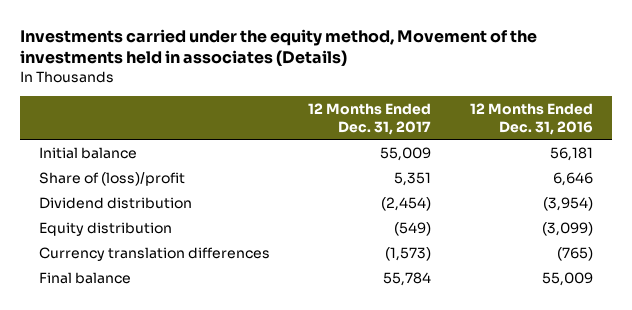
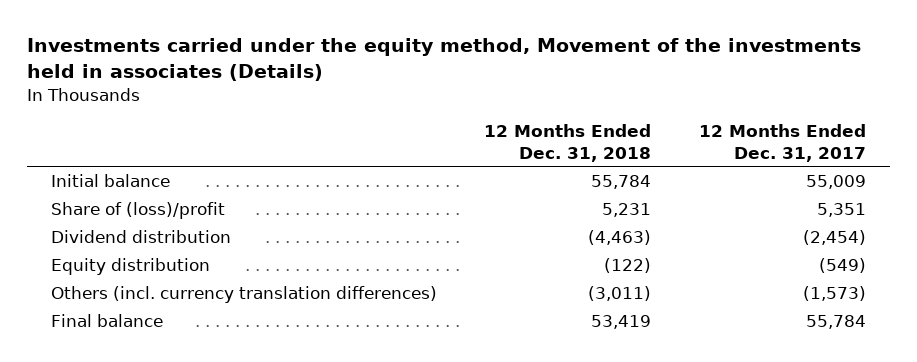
- | 12 Months Ended Dec. 31, 2017 | 12 Months Ended Dec. 31, 2016
+ | 12 Months Ended Dec. 31, 2018 | 12 Months Ended Dec. 31, 2017
- Currency translation differences | (1,573) | (765)
+ Others (incl. currency translation differences) | (3,011) | (1,573)

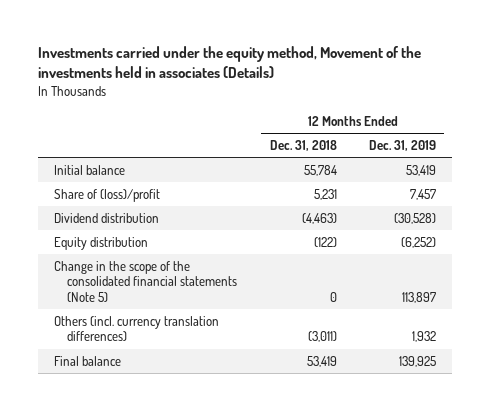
- | 12 Months Ended Dec. 31, 2018 | 12 Months Ended Dec. 31, 2017
+ | 12 Months Ended Dec. 31, 2018 | 12 Months Ended Dec. 31, 2019
+ Change in the scope of the consolidated financial statements (Note 5) | 0 | 113,897

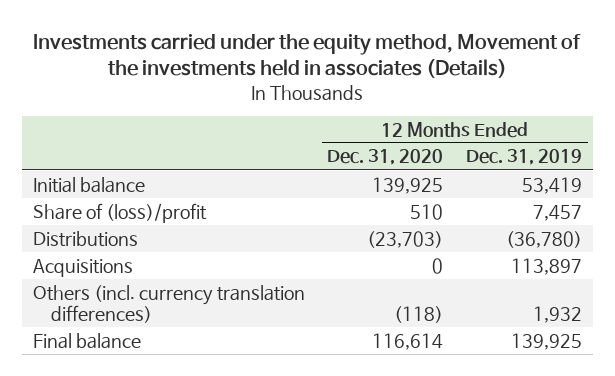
- | 12 Months Ended Dec. 31, 2018 | 12 Months Ended Dec. 31, 2019
+ | 12 Months Ended Dec. 31, 2020 | 12 Months Ended Dec. 31, 2019
- Dividend distribution | (4,463) | (30,528)
- Equity distribution | (122) | (6,252)
- Change in the scope of the consolidated financial statements (Note 5) | 0 | 113,897
+ Distributions | (23,703) | (36,780)
+ Acquisitions | 0 | 113,897

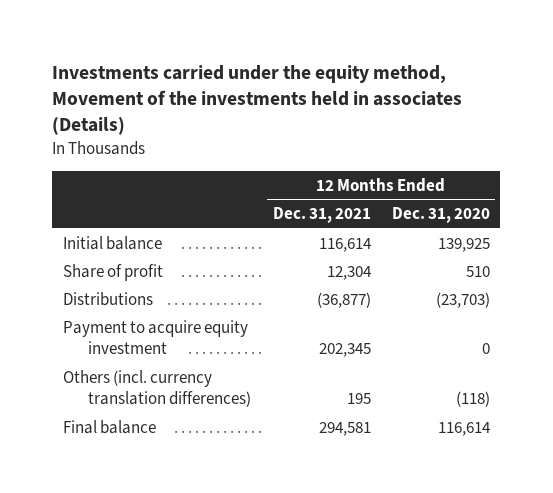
- | 12 Months Ended Dec. 31, 2020 | 12 Months Ended Dec. 31, 2019
+ | 12 Months Ended Dec. 31, 2021 | 12 Months Ended Dec. 31, 2020
- Share of (loss)/profit | 510 | 7,457
+ Share of profit | 12,304 | 510
- Acquisitions | 0 | 113,897
+ Payment to acquire equity investment | 202,345 | 0

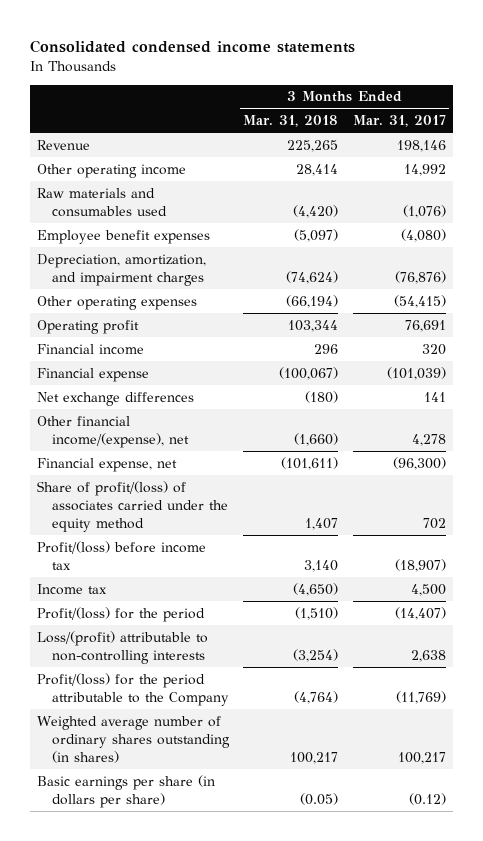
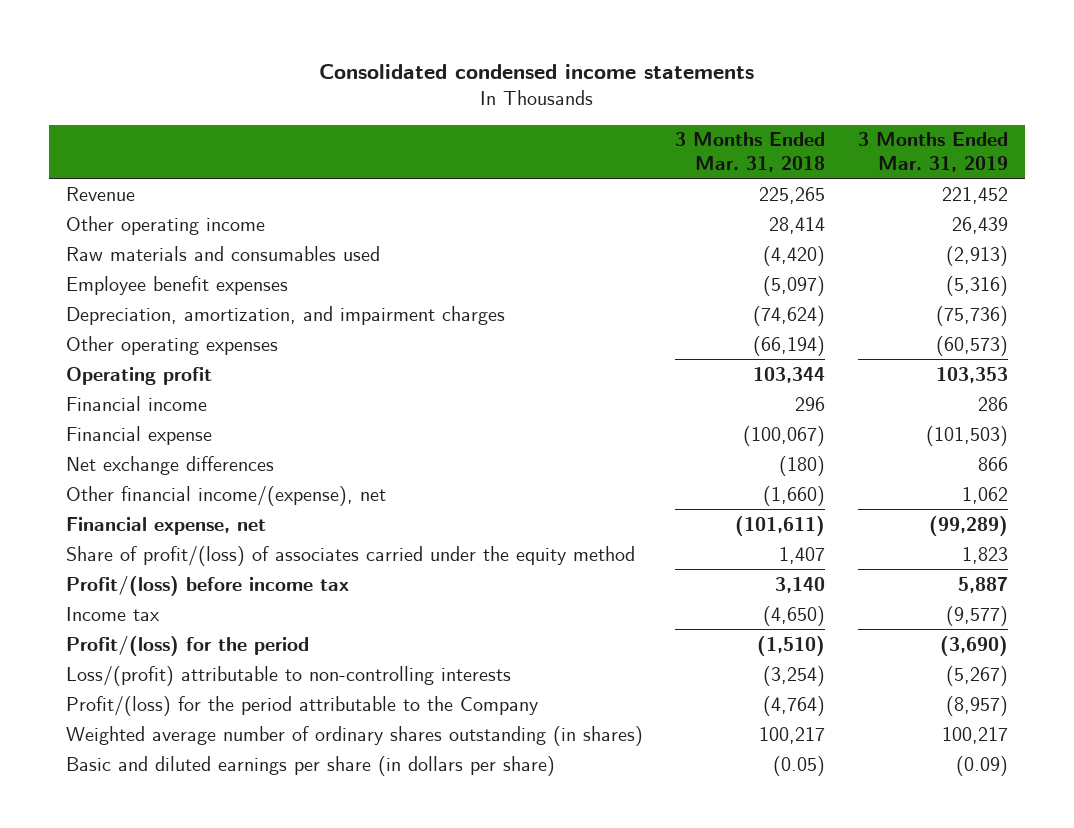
- | 3 Months Ended Mar. 31, 2018 | 3 Months Ended Mar. 31, 2017
+ | 3 Months Ended Mar. 31, 2018 | 3 Months Ended Mar. 31, 2019
- Basic earnings per share (in dollars per share) | (0.05) | (0.12)
+ Basic and diluted earnings per share (in dollars per share) | (0.05) | (0.09)

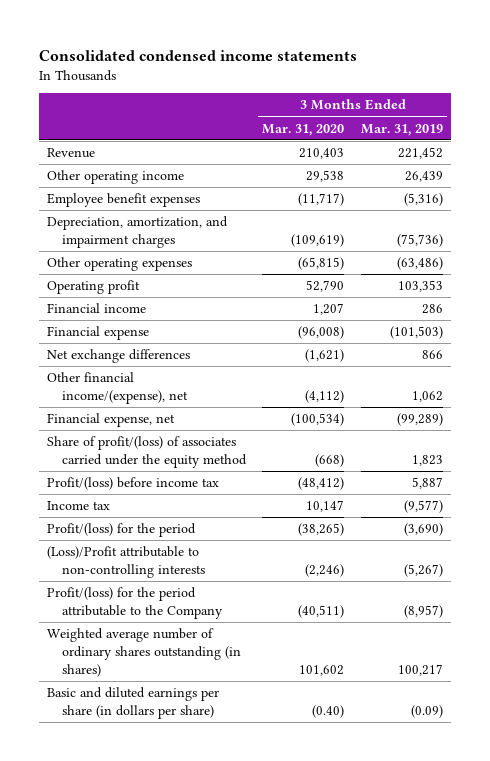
- | 3 Months Ended Mar. 31, 2018 | 3 Months Ended Mar. 31, 2019
+ | 3 Months Ended Mar. 31, 2020 | 3 Months Ended Mar. 31, 2019
- Raw materials and consumables used | (4,420) | (2,913)
- Other operating expenses | (66,194) | (60,573)
+ Other operating expenses | (65,815) | (63,486)
- Loss/(profit) attributable to non-controlling interests | (3,254) | (5,267)
+ (Loss)/Profit attributable to non-controlling interests | (2,246) | (5,267)

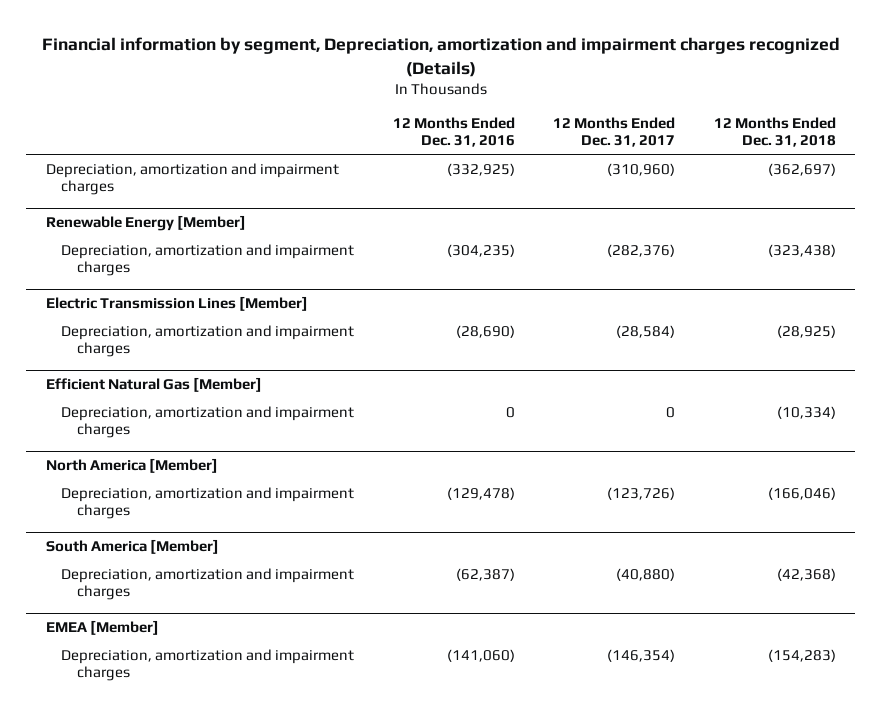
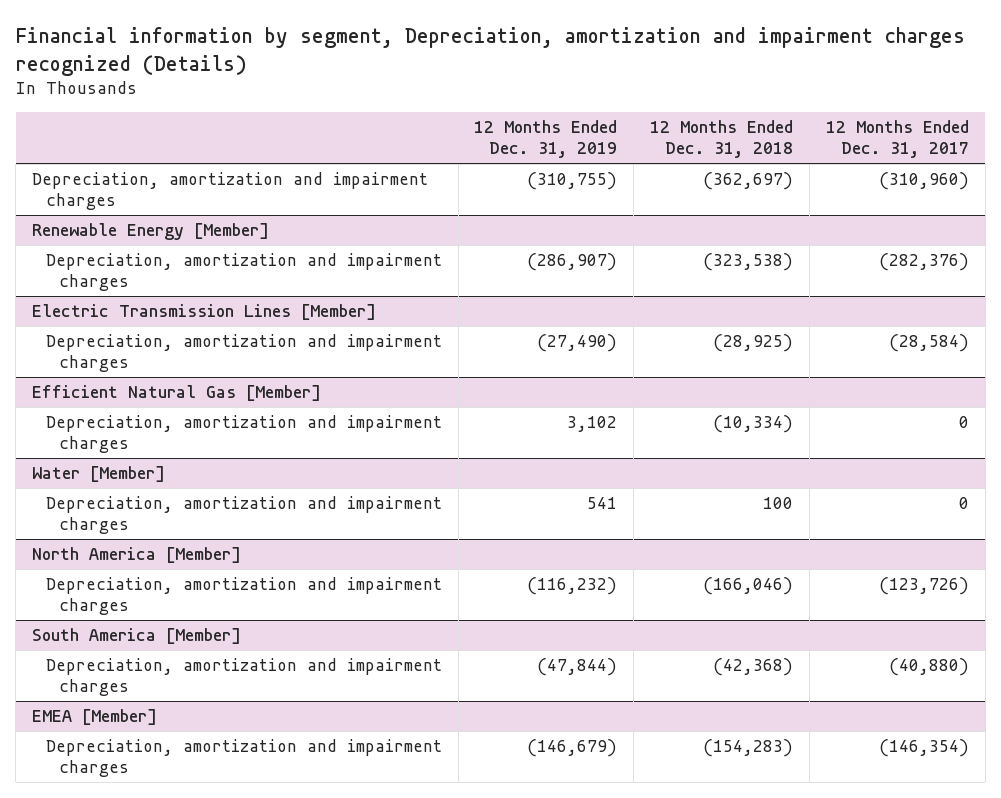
- | 12 Months Ended Dec. 31, 2016 | 12 Months Ended Dec. 31, 2017 | 12 Months Ended Dec. 31, 2018
+ | 12 Months Ended Dec. 31, 2019 | 12 Months Ended Dec. 31, 2018 | 12 Months Ended Dec. 31, 2017
@ Renewable Energy [Member]
- Depreciation, amortization and impairment charges | (304,235) | (282,376) | (323,438)
+ Depreciation, amortization and impairment charges | (286,907) | (323,538) | (282,376)
+ Water [Member]
+ Depreciation, amortization and impairment charges | 541 | 100 | 0

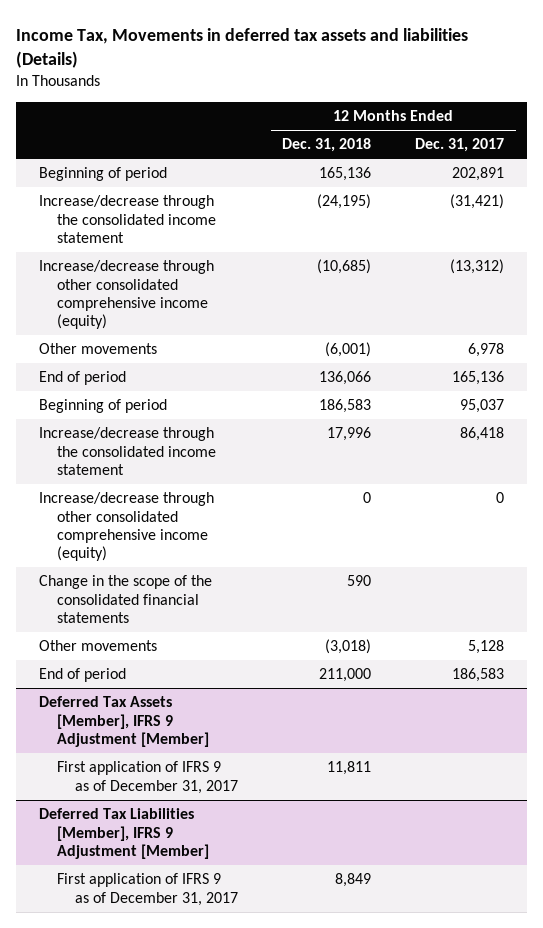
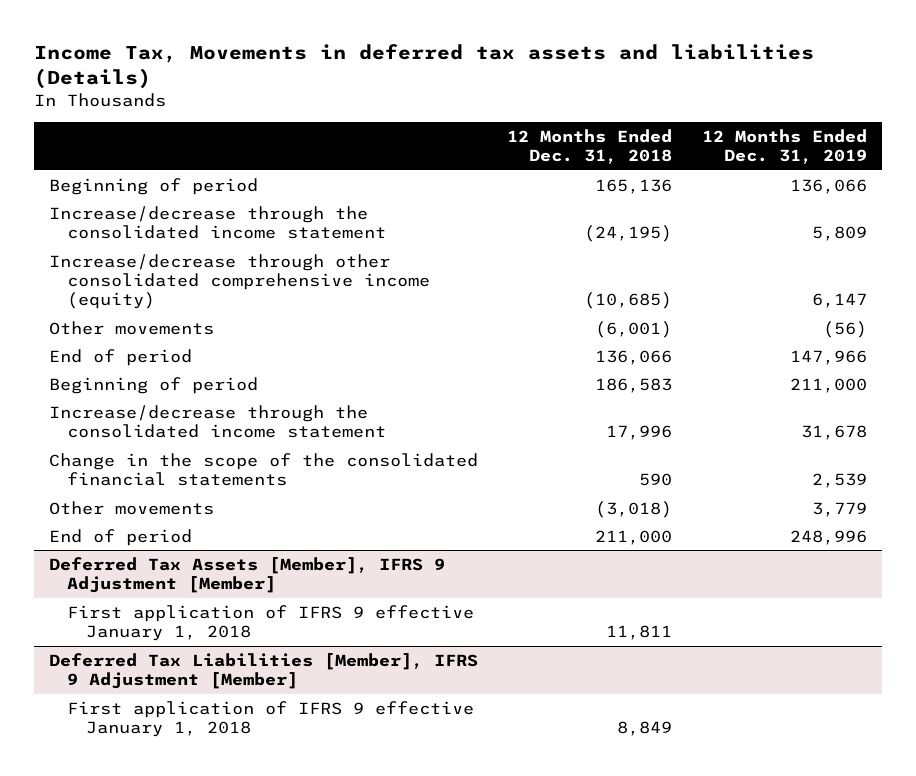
- | 12 Months Ended Dec. 31, 2018 | 12 Months Ended Dec. 31, 2017
+ | 12 Months Ended Dec. 31, 2018 | 12 Months Ended Dec. 31, 2019
- Increase/decrease through other consolidated comprehensive income (equity) | 0 | 0
@ Deferred Tax Assets [Member], IFRS 9 Adjustment [Member]
- First application of IFRS 9 as of December 31, 2017 | 11,811 |
+ First application of IFRS 9 effective January 1, 2018 | 11,811 |
@ Deferred Tax Liabilities [Member], IFRS 9 Adjustment [Member]
- First application of IFRS 9 as of December 31, 2017 | 8,849 |
+ First application of IFRS 9 effective January 1, 2018 | 8,849 |

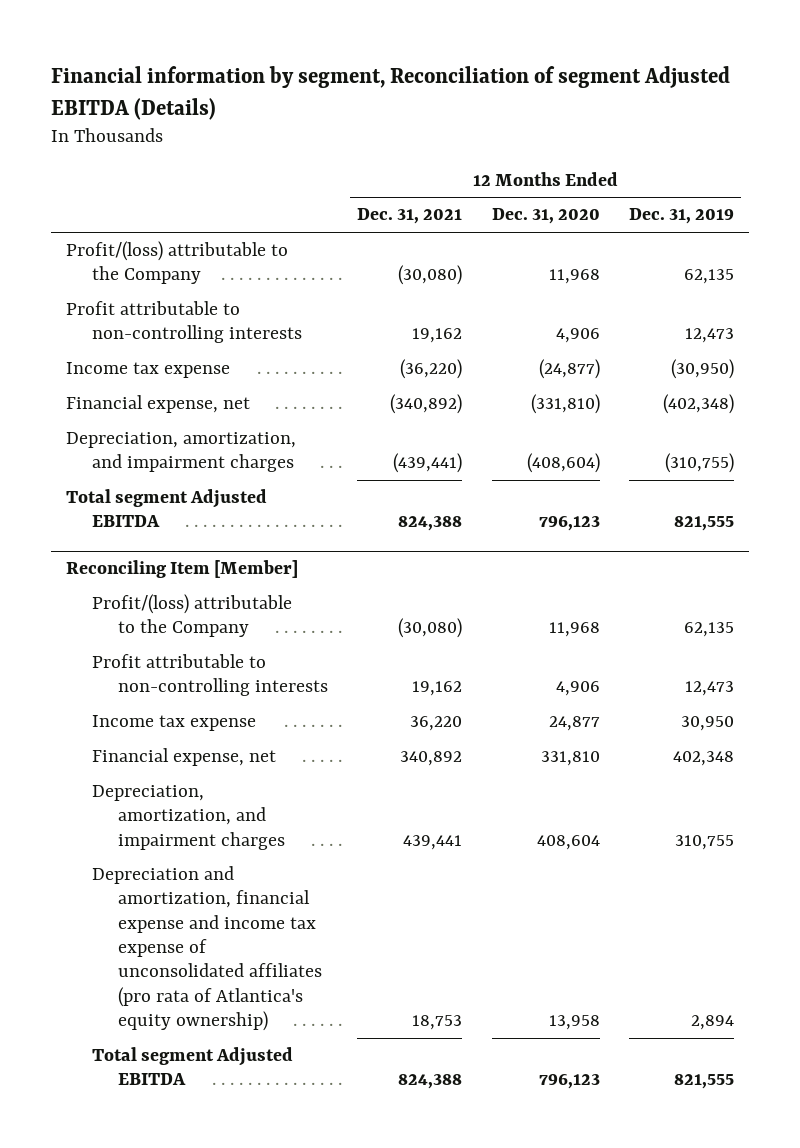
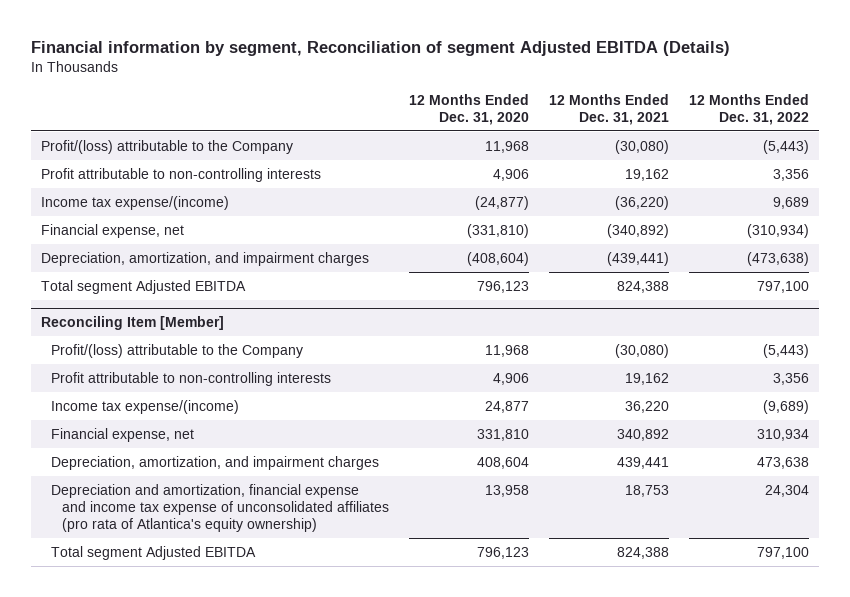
- | 12 Months Ended Dec. 31, 2021 | 12 Months Ended Dec. 31, 2020 | 12 Months Ended Dec. 31, 2019
+ | 12 Months Ended Dec. 31, 2020 | 12 Months Ended Dec. 31, 2021 | 12 Months Ended Dec. 31, 2022
- Income tax expense | (36,220) | (24,877) | (30,950)
+ Income tax expense/(income) | (24,877) | (36,220) | 9,689
@ Reconciling Item [Member]
- Income tax expense | 36,220 | 24,877 | 30,950
+ Income tax expense/(income) | 24,877 | 36,220 | (9,689)

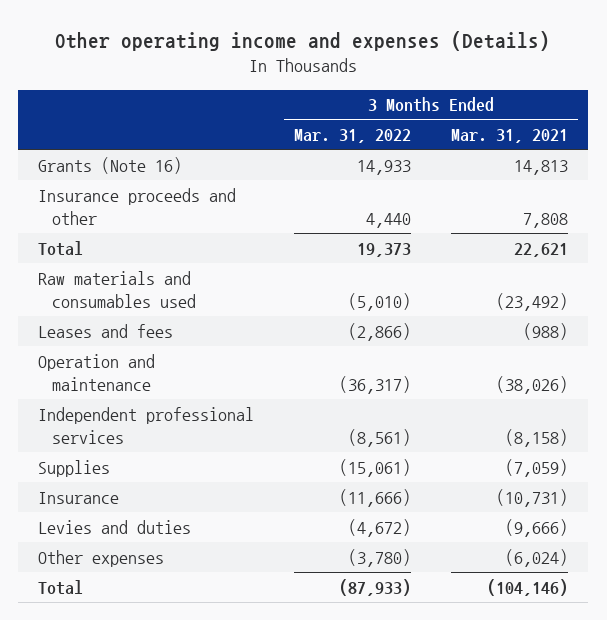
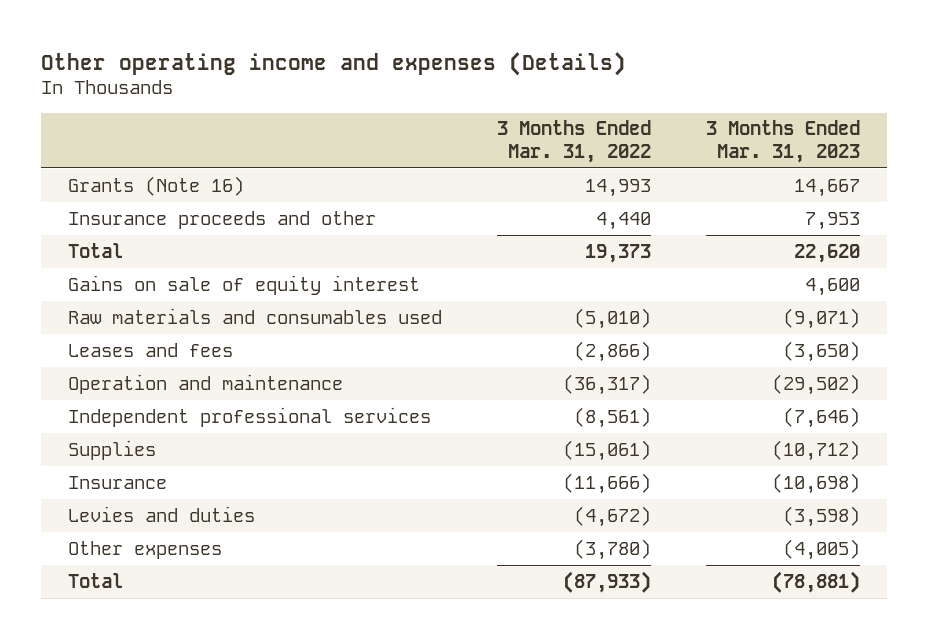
- | 3 Months Ended Mar. 31, 2022 | 3 Months Ended Mar. 31, 2021
+ | 3 Months Ended Mar. 31, 2022 | 3 Months Ended Mar. 31, 2023
- Grants (Note 16) | 14,933 | 14,813
+ Grants (Note 16) | 14,993 | 14,667
+ Gains on sale of equity interest | | 4,600

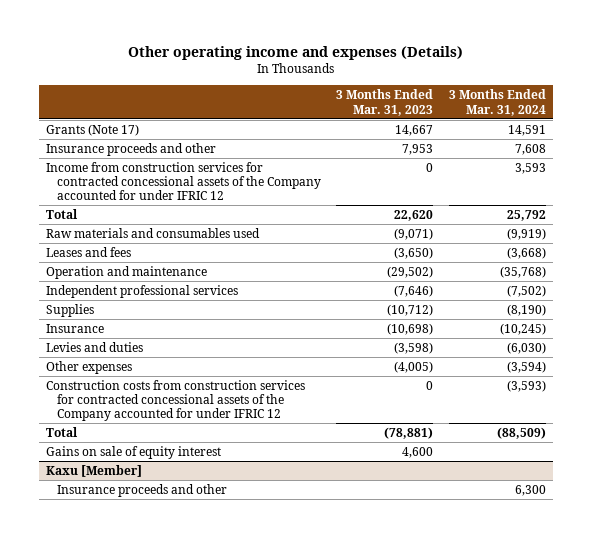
- | 3 Months Ended Mar. 31, 2022 | 3 Months Ended Mar. 31, 2023
+ | 3 Months Ended Mar. 31, 2023 | 3 Months Ended Mar. 31, 2024
- Grants (Note 16) | 14,993 | 14,667
+ Grants (Note 17) | 14,667 | 14,591
+ Income from construction services for contracted concessional assets of the Company accounted for under IFRIC 12 | 0 | 3,593
+ Construction costs from construction services for contracted concessional assets of the Company accounted for under IFRIC 12 | 0 | (3,593)
moved down: Gains on sale of equity interest | 4,600 |
+ Kaxu [Member]
+ Insurance proceeds and other | | 6,300

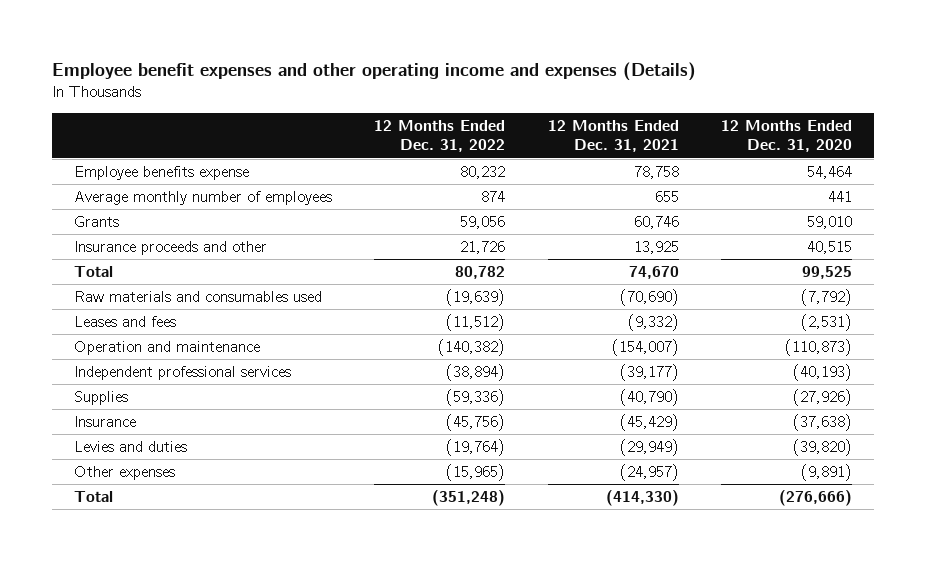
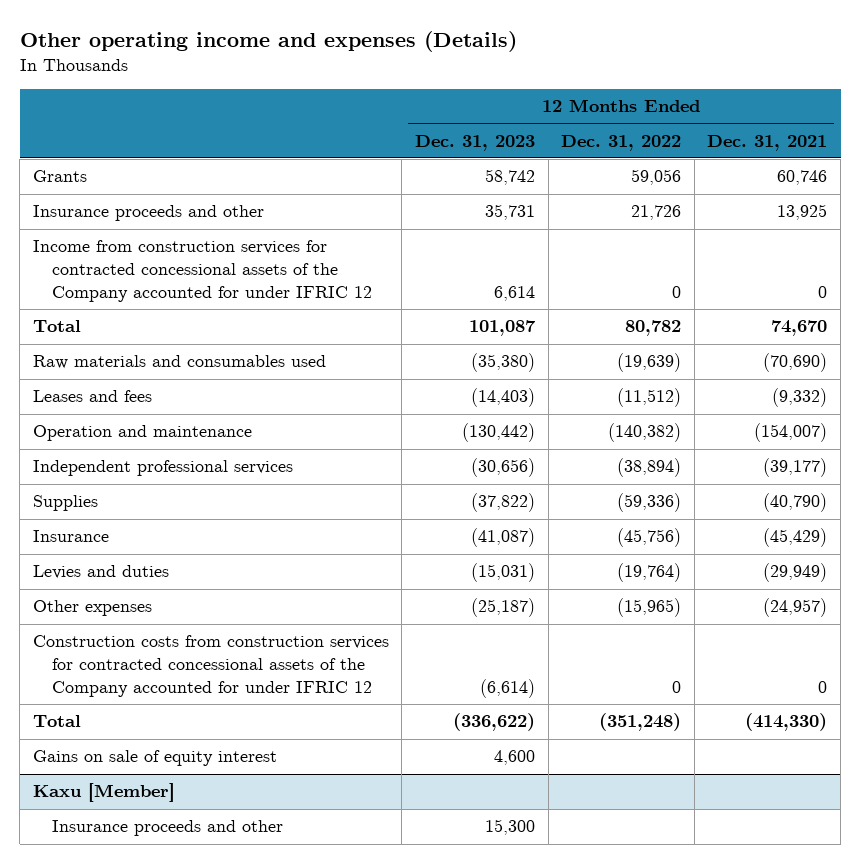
- Employee benefit expenses and other operating income and expenses (Details)
+ Other operating income and expenses (Details)
- | 12 Months Ended Dec. 31, 2022 | 12 Months Ended Dec. 31, 2021 | 12 Months Ended Dec. 31, 2020
+ | 12 Months Ended Dec. 31, 2023 | 12 Months Ended Dec. 31, 2022 | 12 Months Ended Dec. 31, 2021
- Employee benefits expense | 80,232 | 78,758 | 54,464
- Average monthly number of employees | 874 | 655 | 441
+ Income from construction services for contracted concessional assets of the Company accounted for under IFRIC 12 | 6,614 | 0 | 0
+ Construction costs from construction services for contracted concessional assets of the Company accounted for under IFRIC 12 | (6,614) | 0 | 0
+ Gains on sale of equity interest | 4,600 | |
+ Kaxu [Member]
+ Insurance proceeds and other | 15,300 | |

